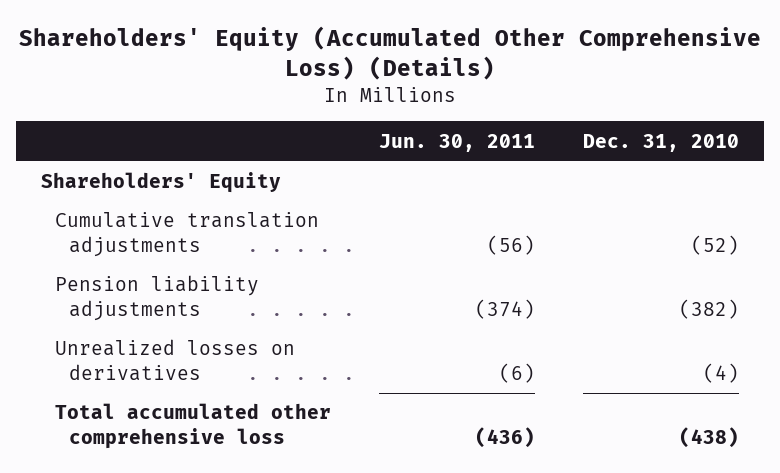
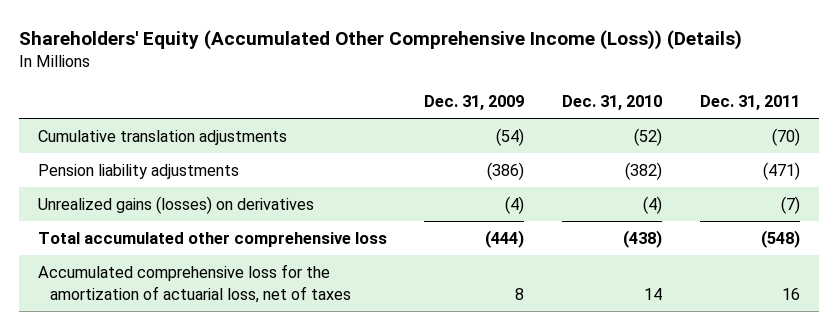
- Shareholders' Equity (Accumulated Other Comprehensive Loss) (Details)
+ Shareholders' Equity (Accumulated Other Comprehensive Income (Loss)) (Details)
- | Jun. 30, 2011 | Dec. 31, 2010
+ | Dec. 31, 2009 | Dec. 31, 2010 | Dec. 31, 2011
- Shareholders' Equity
- Unrealized losses on derivatives | (6) | (4)
+ Unrealized gains (losses) on derivatives | (4) | (4) | (7)
+ Accumulated comprehensive loss for the amortization of actuarial loss, net of taxes | 8 | 14 | 16

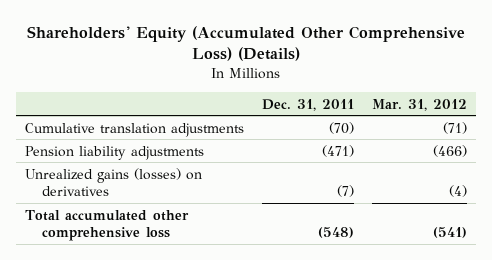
- Shareholders' Equity (Accumulated Other Comprehensive Income (Loss)) (Details)
+ Shareholders' Equity (Accumulated Other Comprehensive Loss) (Details)
- | Dec. 31, 2009 | Dec. 31, 2010 | Dec. 31, 2011
+ | Dec. 31, 2011 | Mar. 31, 2012
- Accumulated comprehensive loss for the amortization of actuarial loss, net of taxes | 8 | 14 | 16

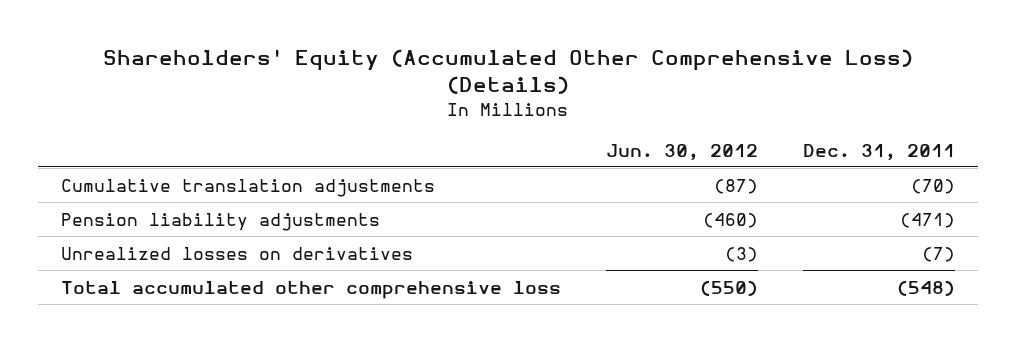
- | Dec. 31, 2011 | Mar. 31, 2012
+ | Jun. 30, 2012 | Dec. 31, 2011
- Unrealized gains (losses) on derivatives | (7) | (4)
+ Unrealized losses on derivatives | (3) | (7)

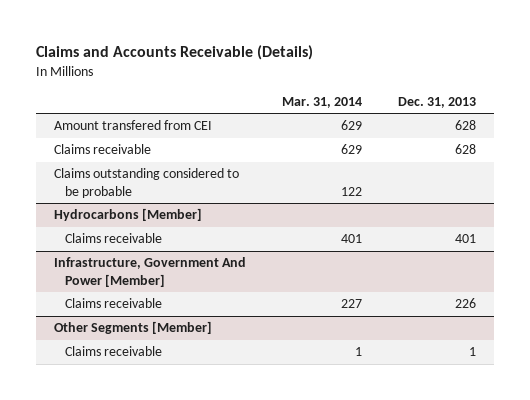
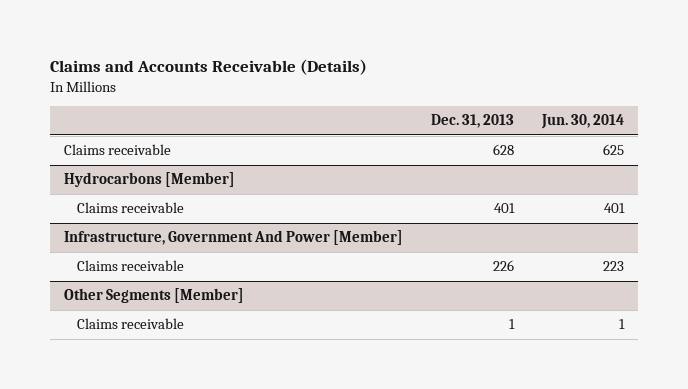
- | Mar. 31, 2014 | Dec. 31, 2013
+ | Dec. 31, 2013 | Jun. 30, 2014
- Amount transfered from CEI | 629 | 628
- Claims outstanding considered to be probable | 122 |

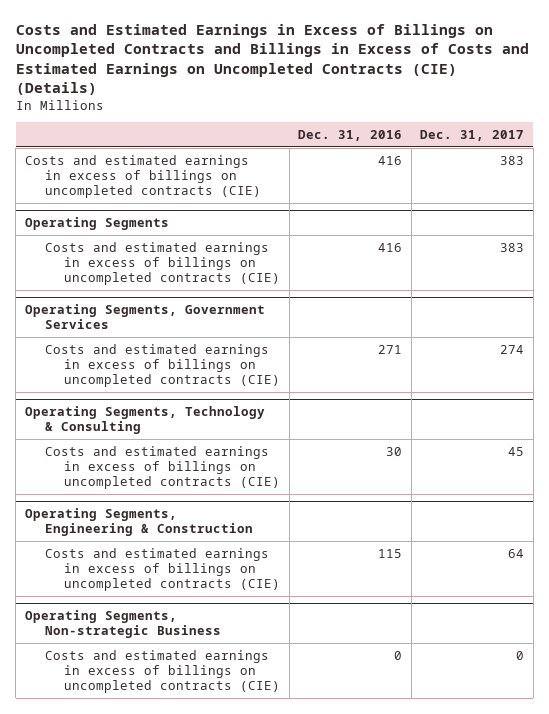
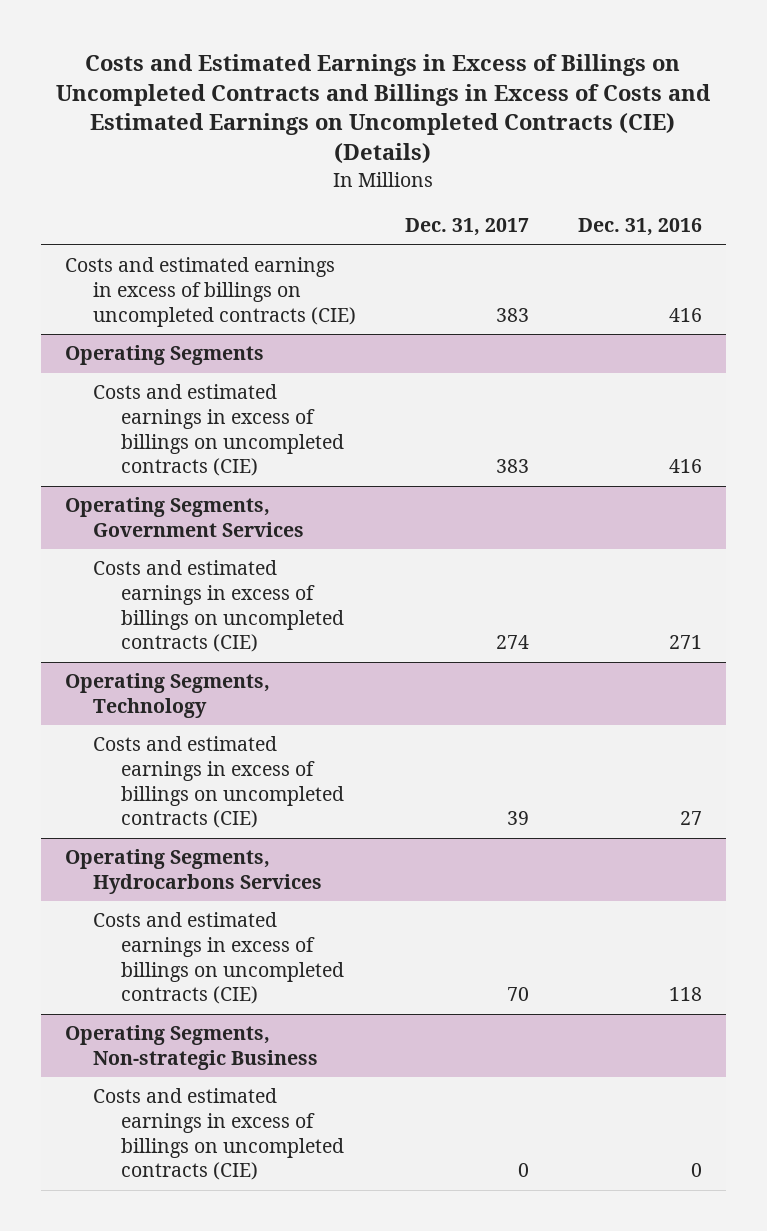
- | Dec. 31, 2016 | Dec. 31, 2017
+ | Dec. 31, 2017 | Dec. 31, 2016
- Operating Segments, Technology & Consulting
- Costs and estimated earnings in excess of billings on uncompleted contracts (CIE) | 30 | 45
- Operating Segments, Engineering & Construction
- Costs and estimated earnings in excess of billings on uncompleted contracts (CIE) | 115 | 64
+ Operating Segments, Technology
+ Costs and estimated earnings in excess of billings on uncompleted contracts (CIE) | 39 | 27
+ Operating Segments, Hydrocarbons Services
+ Costs and estimated earnings in excess of billings on uncompleted contracts (CIE) | 70 | 118

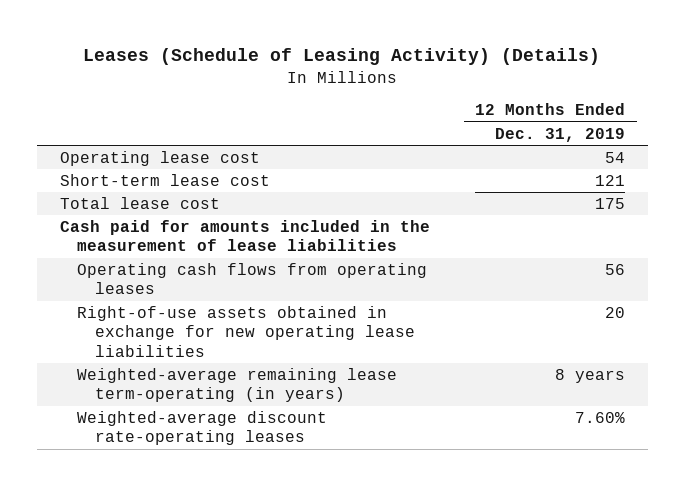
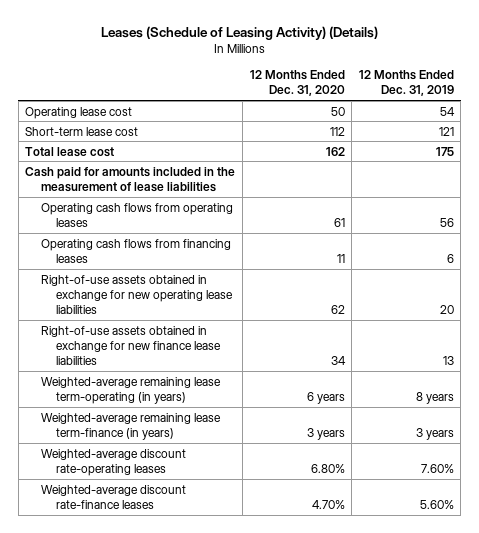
- | 12 Months Ended Dec. 31, 2019
+ | 12 Months Ended Dec. 31, 2020 | 12 Months Ended Dec. 31, 2019
+ Operating cash flows from financing leases | 11 | 6
+ Right-of-use assets obtained in exchange for new finance lease liabilities | 34 | 13
+ Weighted-average remaining lease term-finance (in years) | 3 years | 3 years
+ Weighted-average discount rate-finance leases | 4.70% | 5.60%

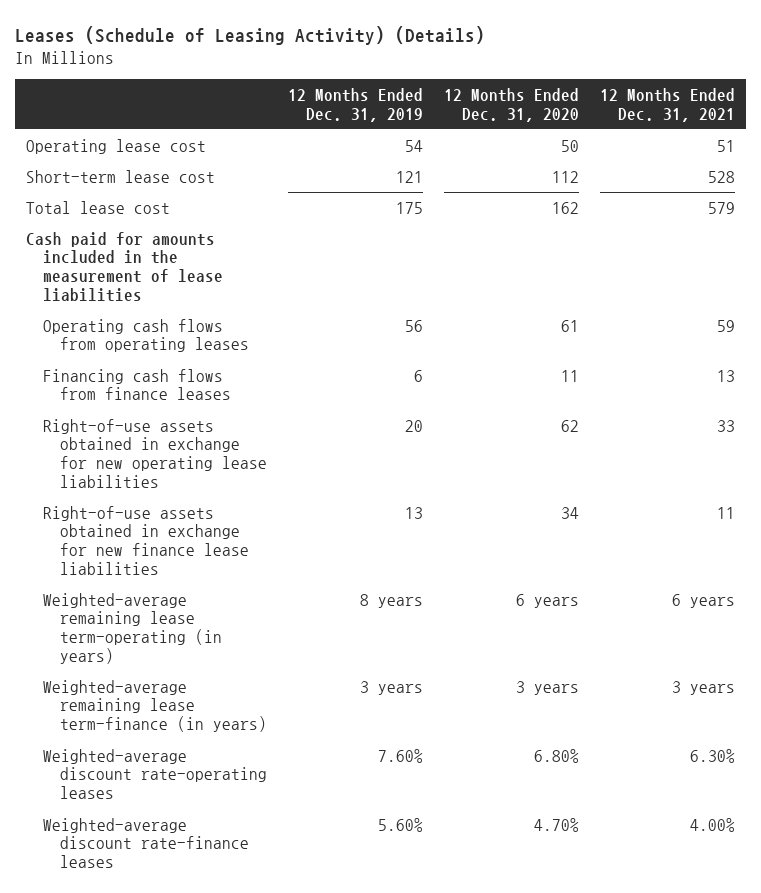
- | 12 Months Ended Dec. 31, 2020 | 12 Months Ended Dec. 31, 2019
+ | 12 Months Ended Dec. 31, 2019 | 12 Months Ended Dec. 31, 2020 | 12 Months Ended Dec. 31, 2021
- Operating cash flows from financing leases | 11 | 6
+ Financing cash flows from finance leases | 6 | 11 | 13

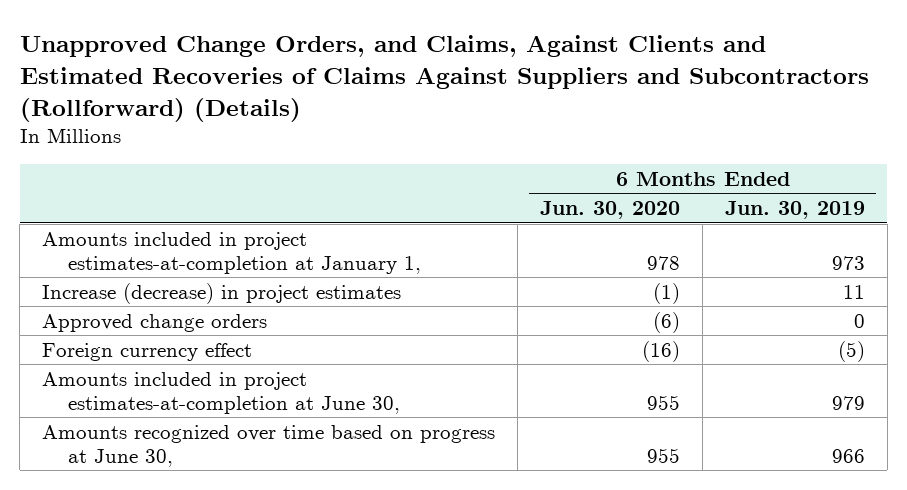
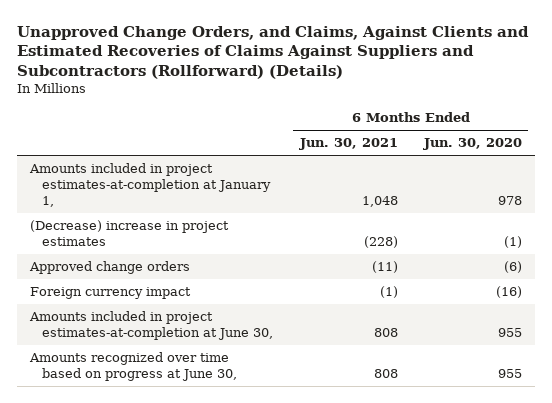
- | 6 Months Ended Jun. 30, 2020 | 6 Months Ended Jun. 30, 2019
+ | 6 Months Ended Jun. 30, 2021 | 6 Months Ended Jun. 30, 2020
- Increase (decrease) in project estimates | (1) | 11
+ (Decrease) increase in project estimates | (228) | (1)
- Foreign currency effect | (16) | (5)
+ Foreign currency impact | (1) | (16)

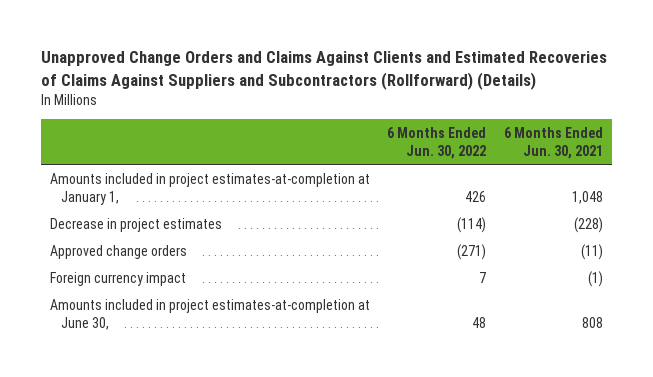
- Unapproved Change Orders, and Claims, Against Clients and Estimated Recoveries of Claims Against Suppliers and Subcontractors (Rollforward) (Details)
+ Unapproved Change Orders and Claims Against Clients and Estimated Recoveries of Claims Against Suppliers and Subcontractors (Rollforward) (Details)
- | 6 Months Ended Jun. 30, 2021 | 6 Months Ended Jun. 30, 2020
+ | 6 Months Ended Jun. 30, 2022 | 6 Months Ended Jun. 30, 2021
- (Decrease) increase in project estimates | (228) | (1)
+ Decrease in project estimates | (114) | (228)
- Amounts recognized over time based on progress at June 30, | 808 | 955

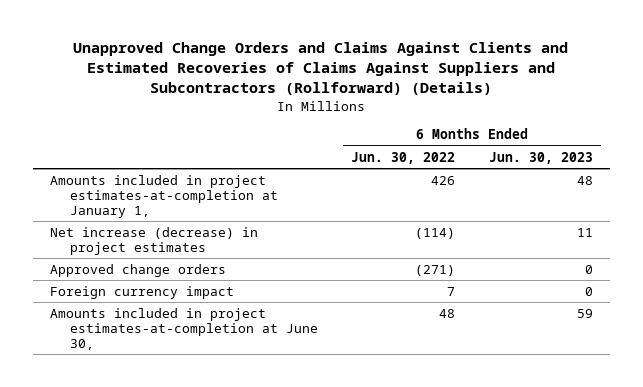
- | 6 Months Ended Jun. 30, 2022 | 6 Months Ended Jun. 30, 2021
+ | 6 Months Ended Jun. 30, 2022 | 6 Months Ended Jun. 30, 2023
- Decrease in project estimates | (114) | (228)
+ Net increase (decrease) in project estimates | (114) | 11

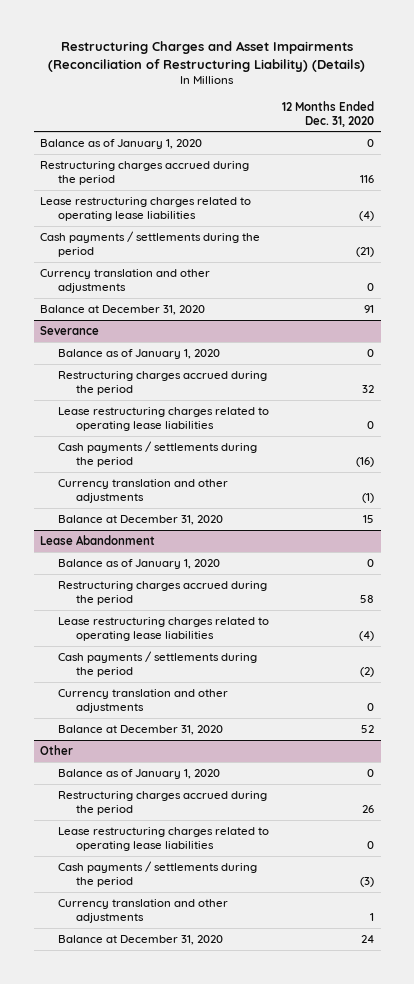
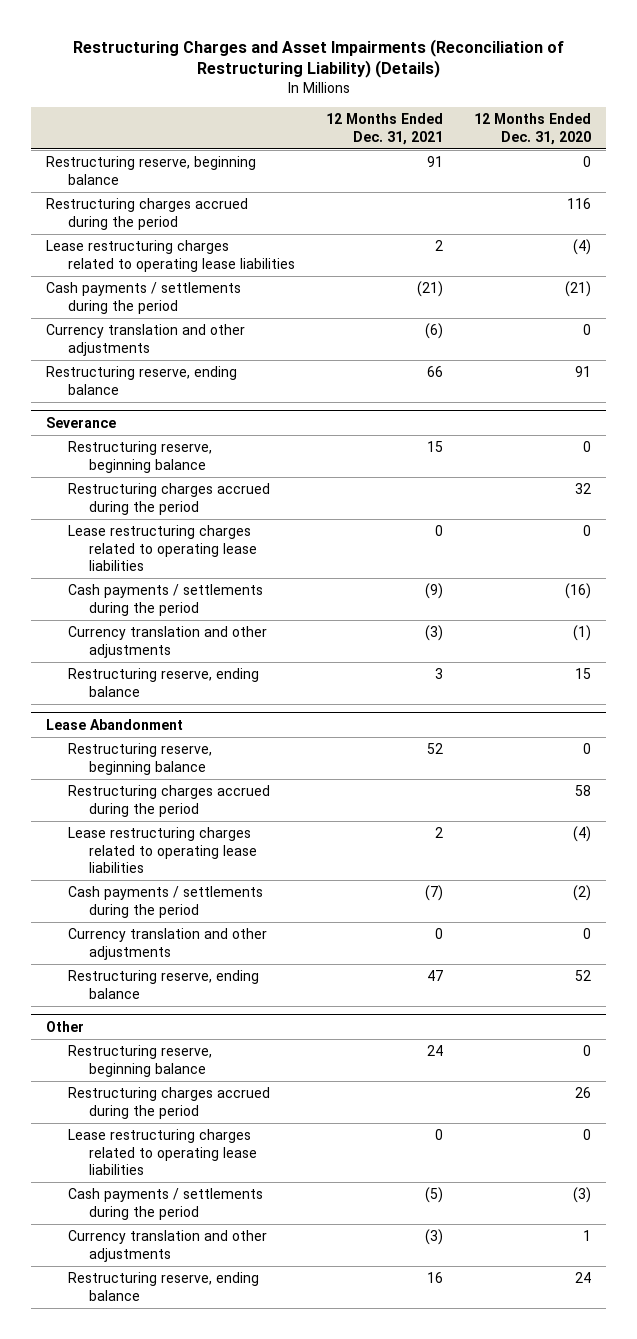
- | 12 Months Ended Dec. 31, 2020
+ | 12 Months Ended Dec. 31, 2021 | 12 Months Ended Dec. 31, 2020
- Balance as of January 1, 2020 | 0
+ Restructuring reserve, beginning balance | 91 | 0
- Balance at December 31, 2020 | 91
+ Restructuring reserve, ending balance | 66 | 91
@ Severance
- Balance as of January 1, 2020 | 0
+ Restructuring reserve, beginning balance | 15 | 0
- Balance at December 31, 2020 | 15
+ Restructuring reserve, ending balance | 3 | 15
@ Lease Abandonment
- Balance as of January 1, 2020 | 0
+ Restructuring reserve, beginning balance | 52 | 0
- Balance at December 31, 2020 | 52
+ Restructuring reserve, ending balance | 47 | 52
@ Other
- Balance as of January 1, 2020 | 0
+ Restructuring reserve, beginning balance | 24 | 0
- Balance at December 31, 2020 | 24
+ Restructuring reserve, ending balance | 16 | 24

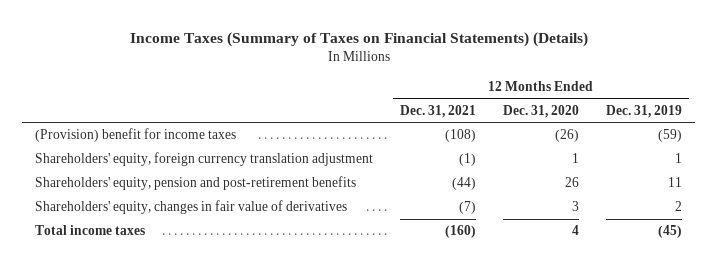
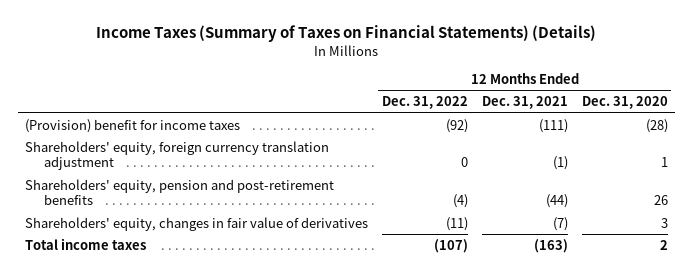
- | 12 Months Ended Dec. 31, 2021 | 12 Months Ended Dec. 31, 2020 | 12 Months Ended Dec. 31, 2019
+ | 12 Months Ended Dec. 31, 2022 | 12 Months Ended Dec. 31, 2021 | 12 Months Ended Dec. 31, 2020
- (Provision) benefit for income taxes | (108) | (26) | (59)
+ (Provision) benefit for income taxes | (92) | (111) | (28)
- Total income taxes | (160) | 4 | (45)
+ Total income taxes | (107) | (163) | 2

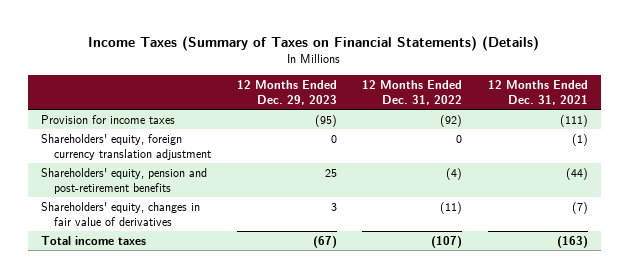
- | 12 Months Ended Dec. 31, 2022 | 12 Months Ended Dec. 31, 2021 | 12 Months Ended Dec. 31, 2020
+ | 12 Months Ended Dec. 29, 2023 | 12 Months Ended Dec. 31, 2022 | 12 Months Ended Dec. 31, 2021
- (Provision) benefit for income taxes | (92) | (111) | (28)
+ Provision for income taxes | (95) | (92) | (111)

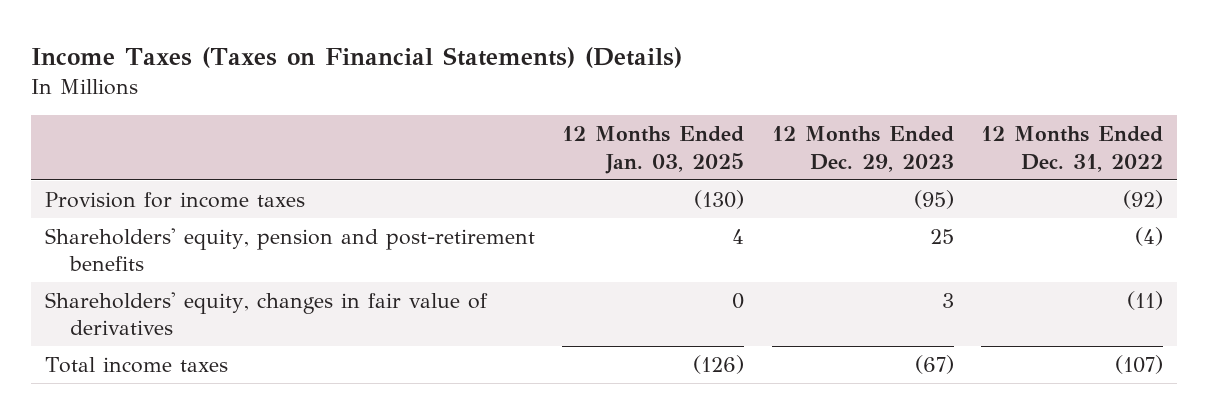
- Income Taxes (Summary of Taxes on Financial Statements) (Details)
+ Income Taxes (Taxes on Financial Statements) (Details)
- | 12 Months Ended Dec. 29, 2023 | 12 Months Ended Dec. 31, 2022 | 12 Months Ended Dec. 31, 2021
+ | 12 Months Ended Jan. 03, 2025 | 12 Months Ended Dec. 29, 2023 | 12 Months Ended Dec. 31, 2022
- Shareholders' equity, foreign currency translation adjustment | 0 | 0 | (1)

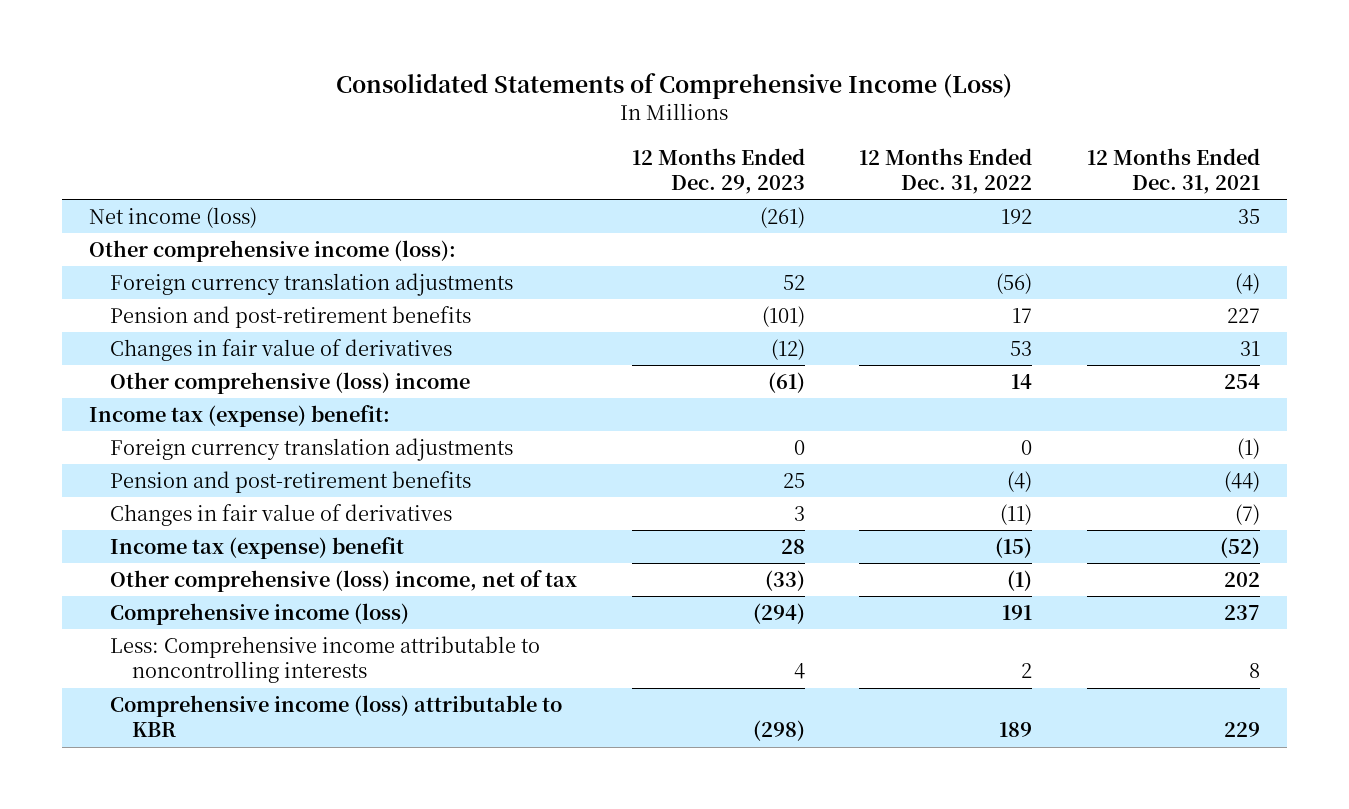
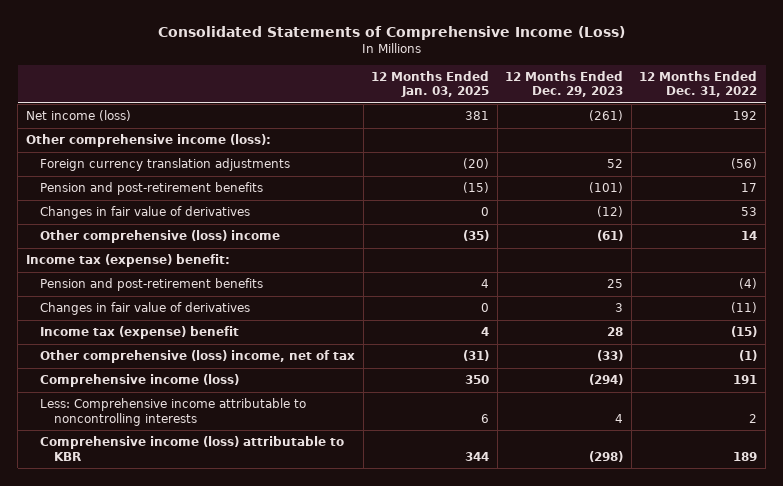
- | 12 Months Ended Dec. 29, 2023 | 12 Months Ended Dec. 31, 2022 | 12 Months Ended Dec. 31, 2021
+ | 12 Months Ended Jan. 03, 2025 | 12 Months Ended Dec. 29, 2023 | 12 Months Ended Dec. 31, 2022
- Foreign currency translation adjustments | 0 | 0 | (1)

